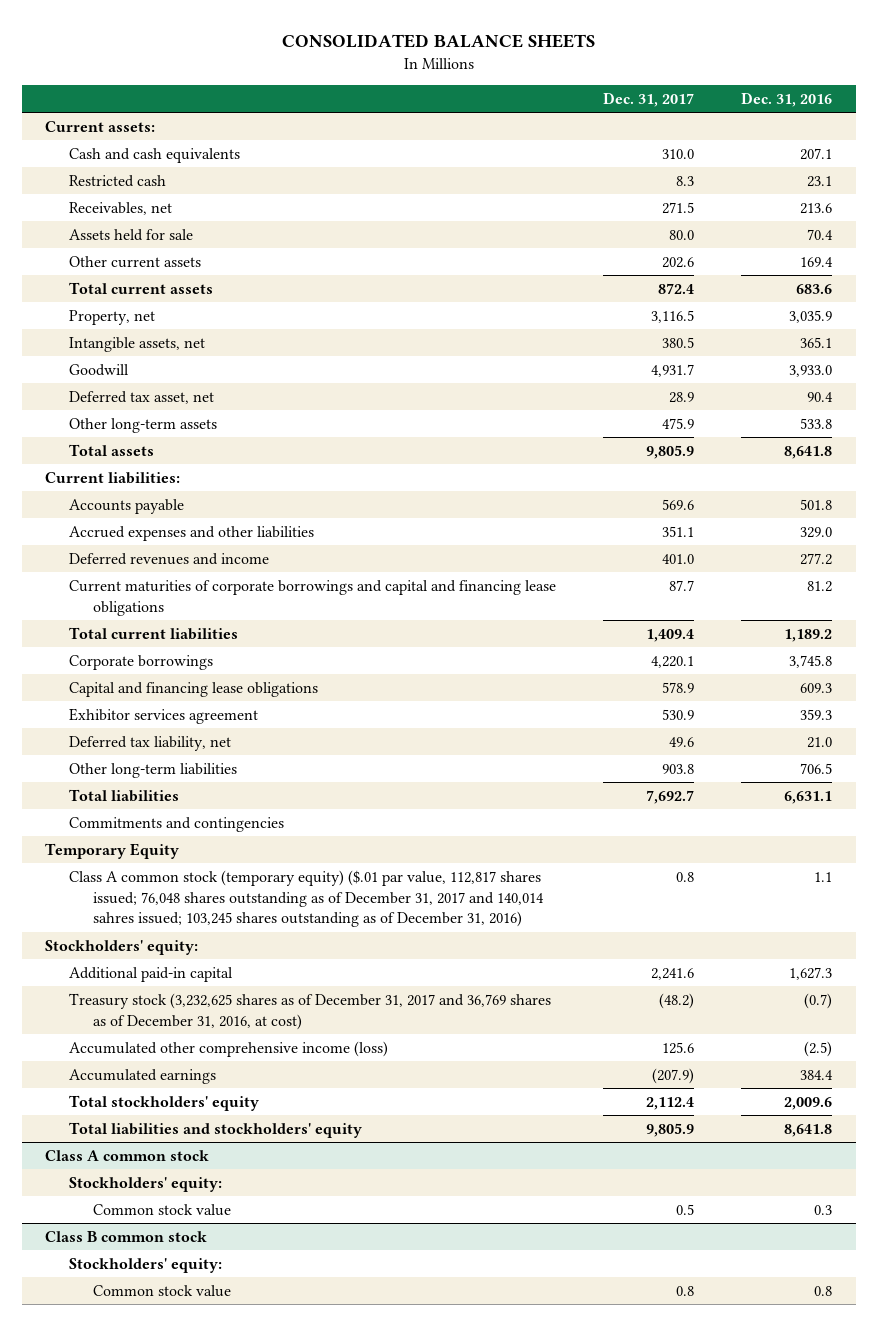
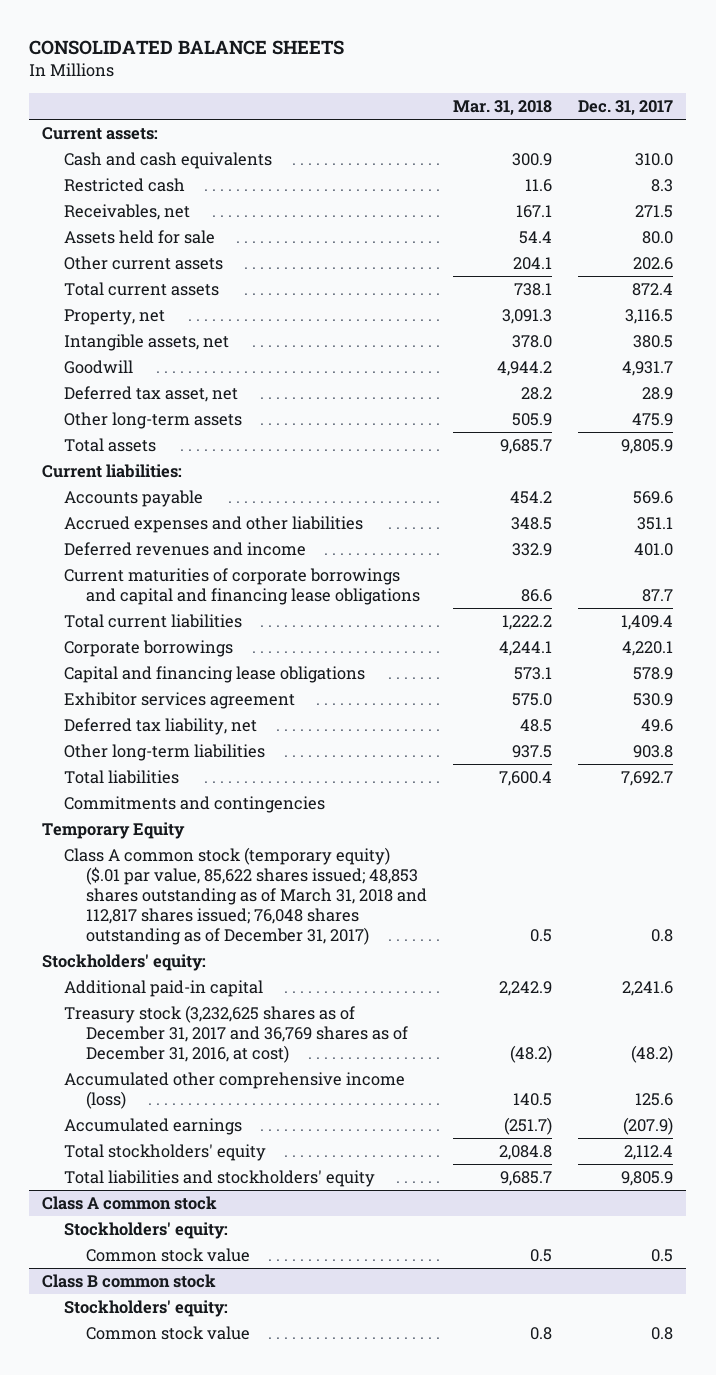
- | Dec. 31, 2017 | Dec. 31, 2016
+ | Mar. 31, 2018 | Dec. 31, 2017
- Class A common stock (temporary equity) ($.01 par value, 112,817 shares issued; 76,048 shares outstanding as of December 31, 2017 and 140,014 sahres issued; 103,245 shares outstanding as of December 31, 2016) | 0.8 | 1.1
+ Class A common stock (temporary equity) ($.01 par value, 85,622 shares issued; 48,853 shares outstanding as of March 31, 2018 and 112,817 shares issued; 76,048 shares outstanding as of December 31, 2017) | 0.5 | 0.8

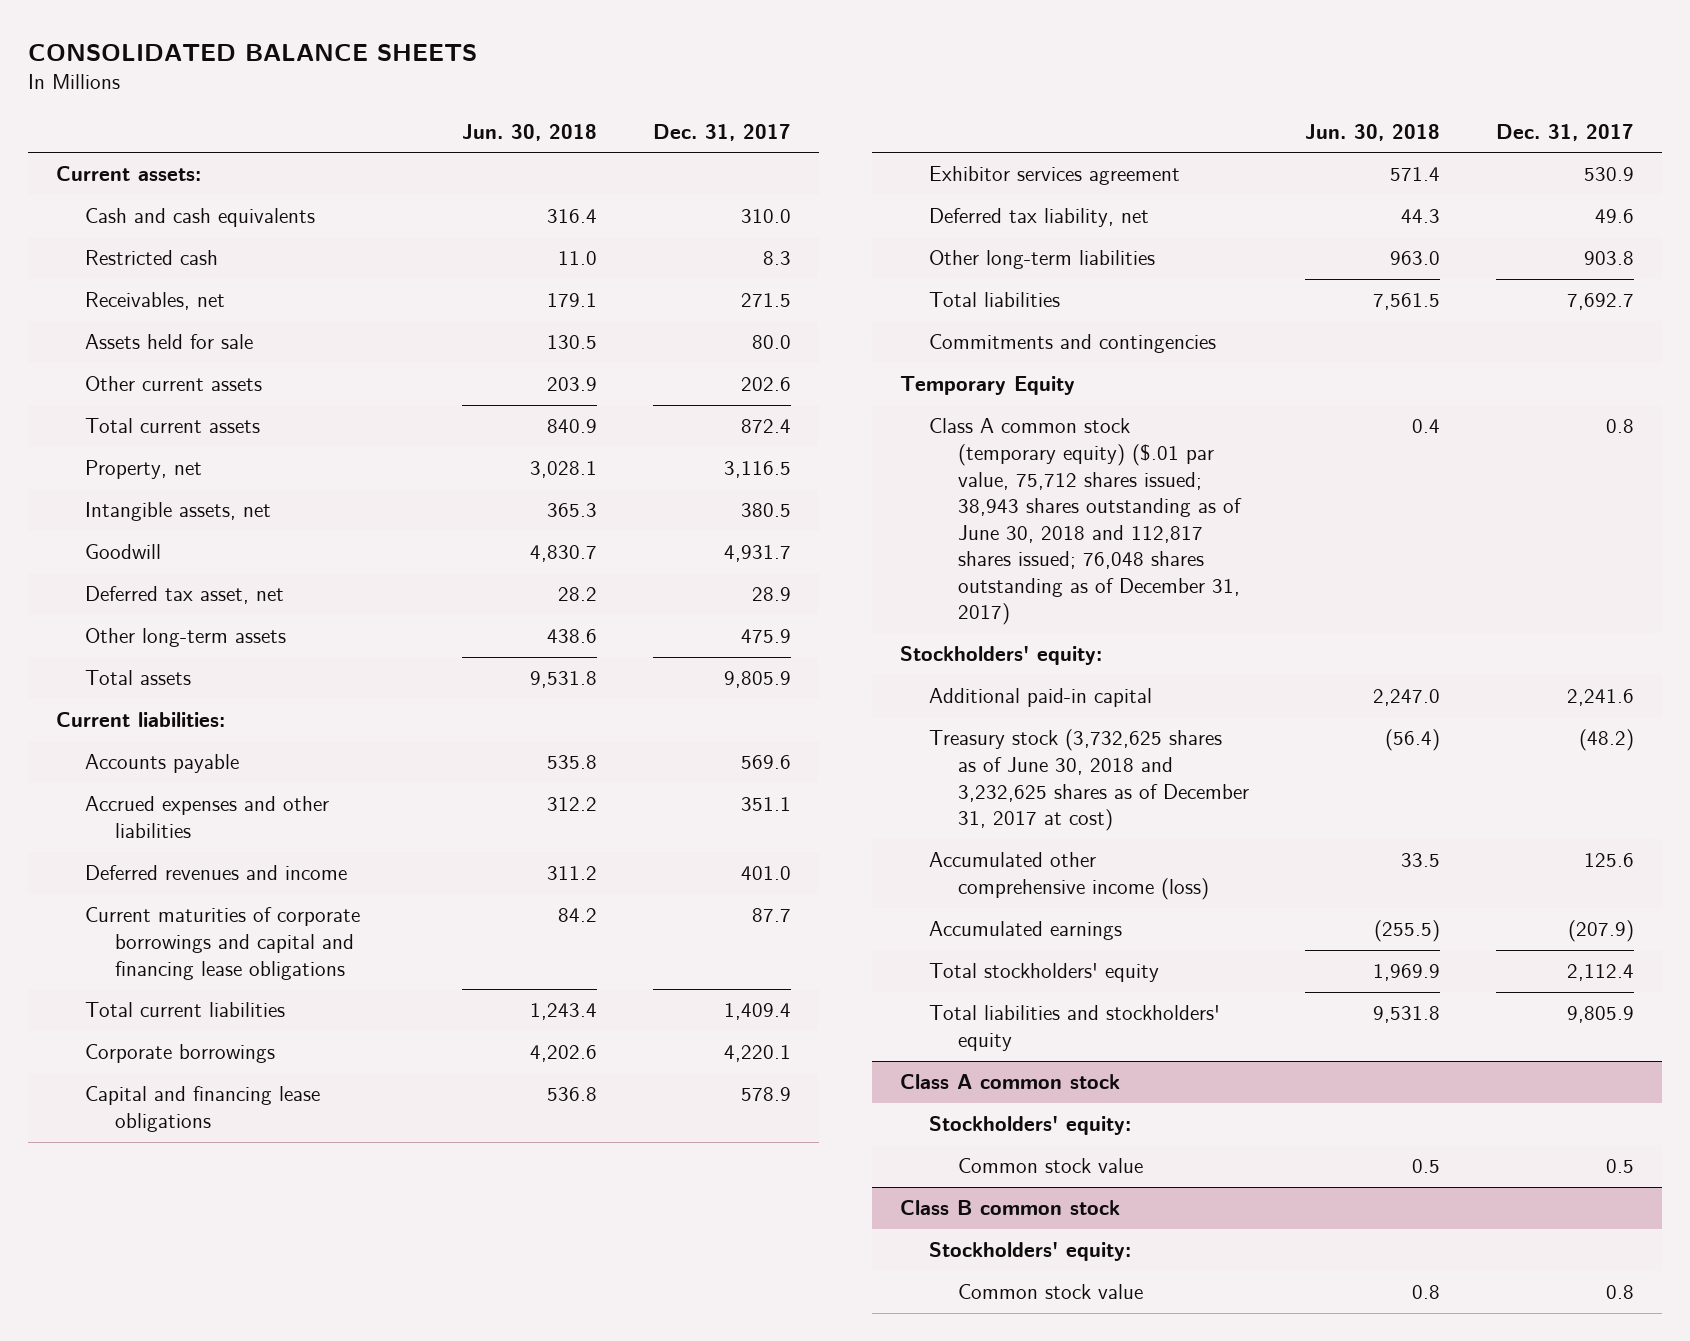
- | Mar. 31, 2018 | Dec. 31, 2017
+ | Jun. 30, 2018 | Dec. 31, 2017
- Class A common stock (temporary equity) ($.01 par value, 85,622 shares issued; 48,853 shares outstanding as of March 31, 2018 and 112,817 shares issued; 76,048 shares outstanding as of December 31, 2017) | 0.5 | 0.8
+ Class A common stock (temporary equity) ($.01 par value, 75,712 shares issued; 38,943 shares outstanding as of June 30, 2018 and 112,817 shares issued; 76,048 shares outstanding as of December 31, 2017) | 0.4 | 0.8
- Treasury stock (3,232,625 shares as of December 31, 2017 and 36,769 shares as of December 31, 2016, at cost) | (48.2) | (48.2)
+ Treasury stock (3,732,625 shares as of June 30, 2018 and 3,232,625 shares as of December 31, 2017 at cost) | (56.4) | (48.2)

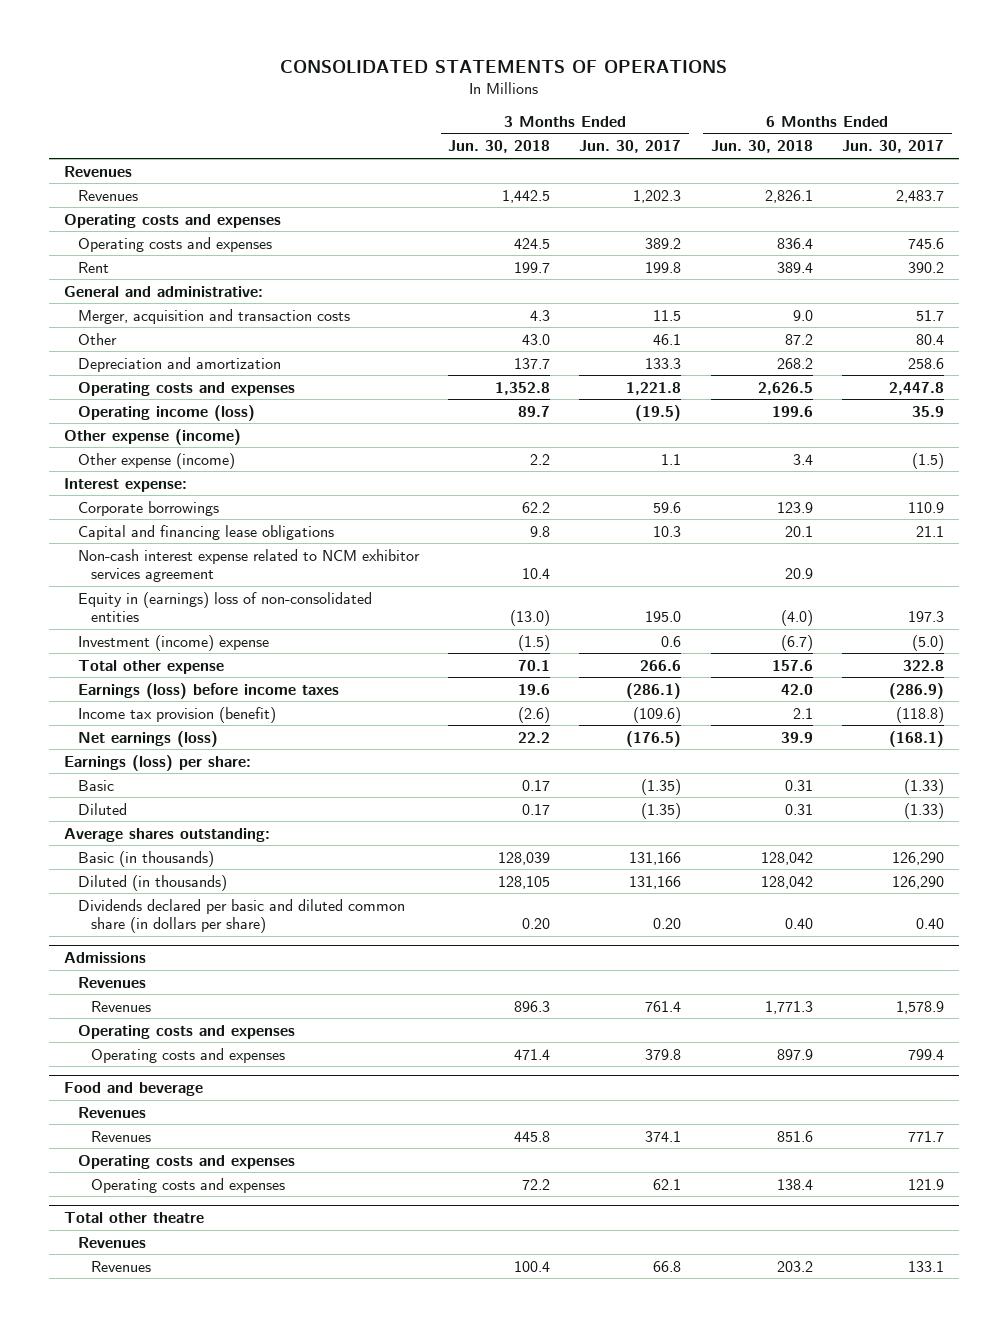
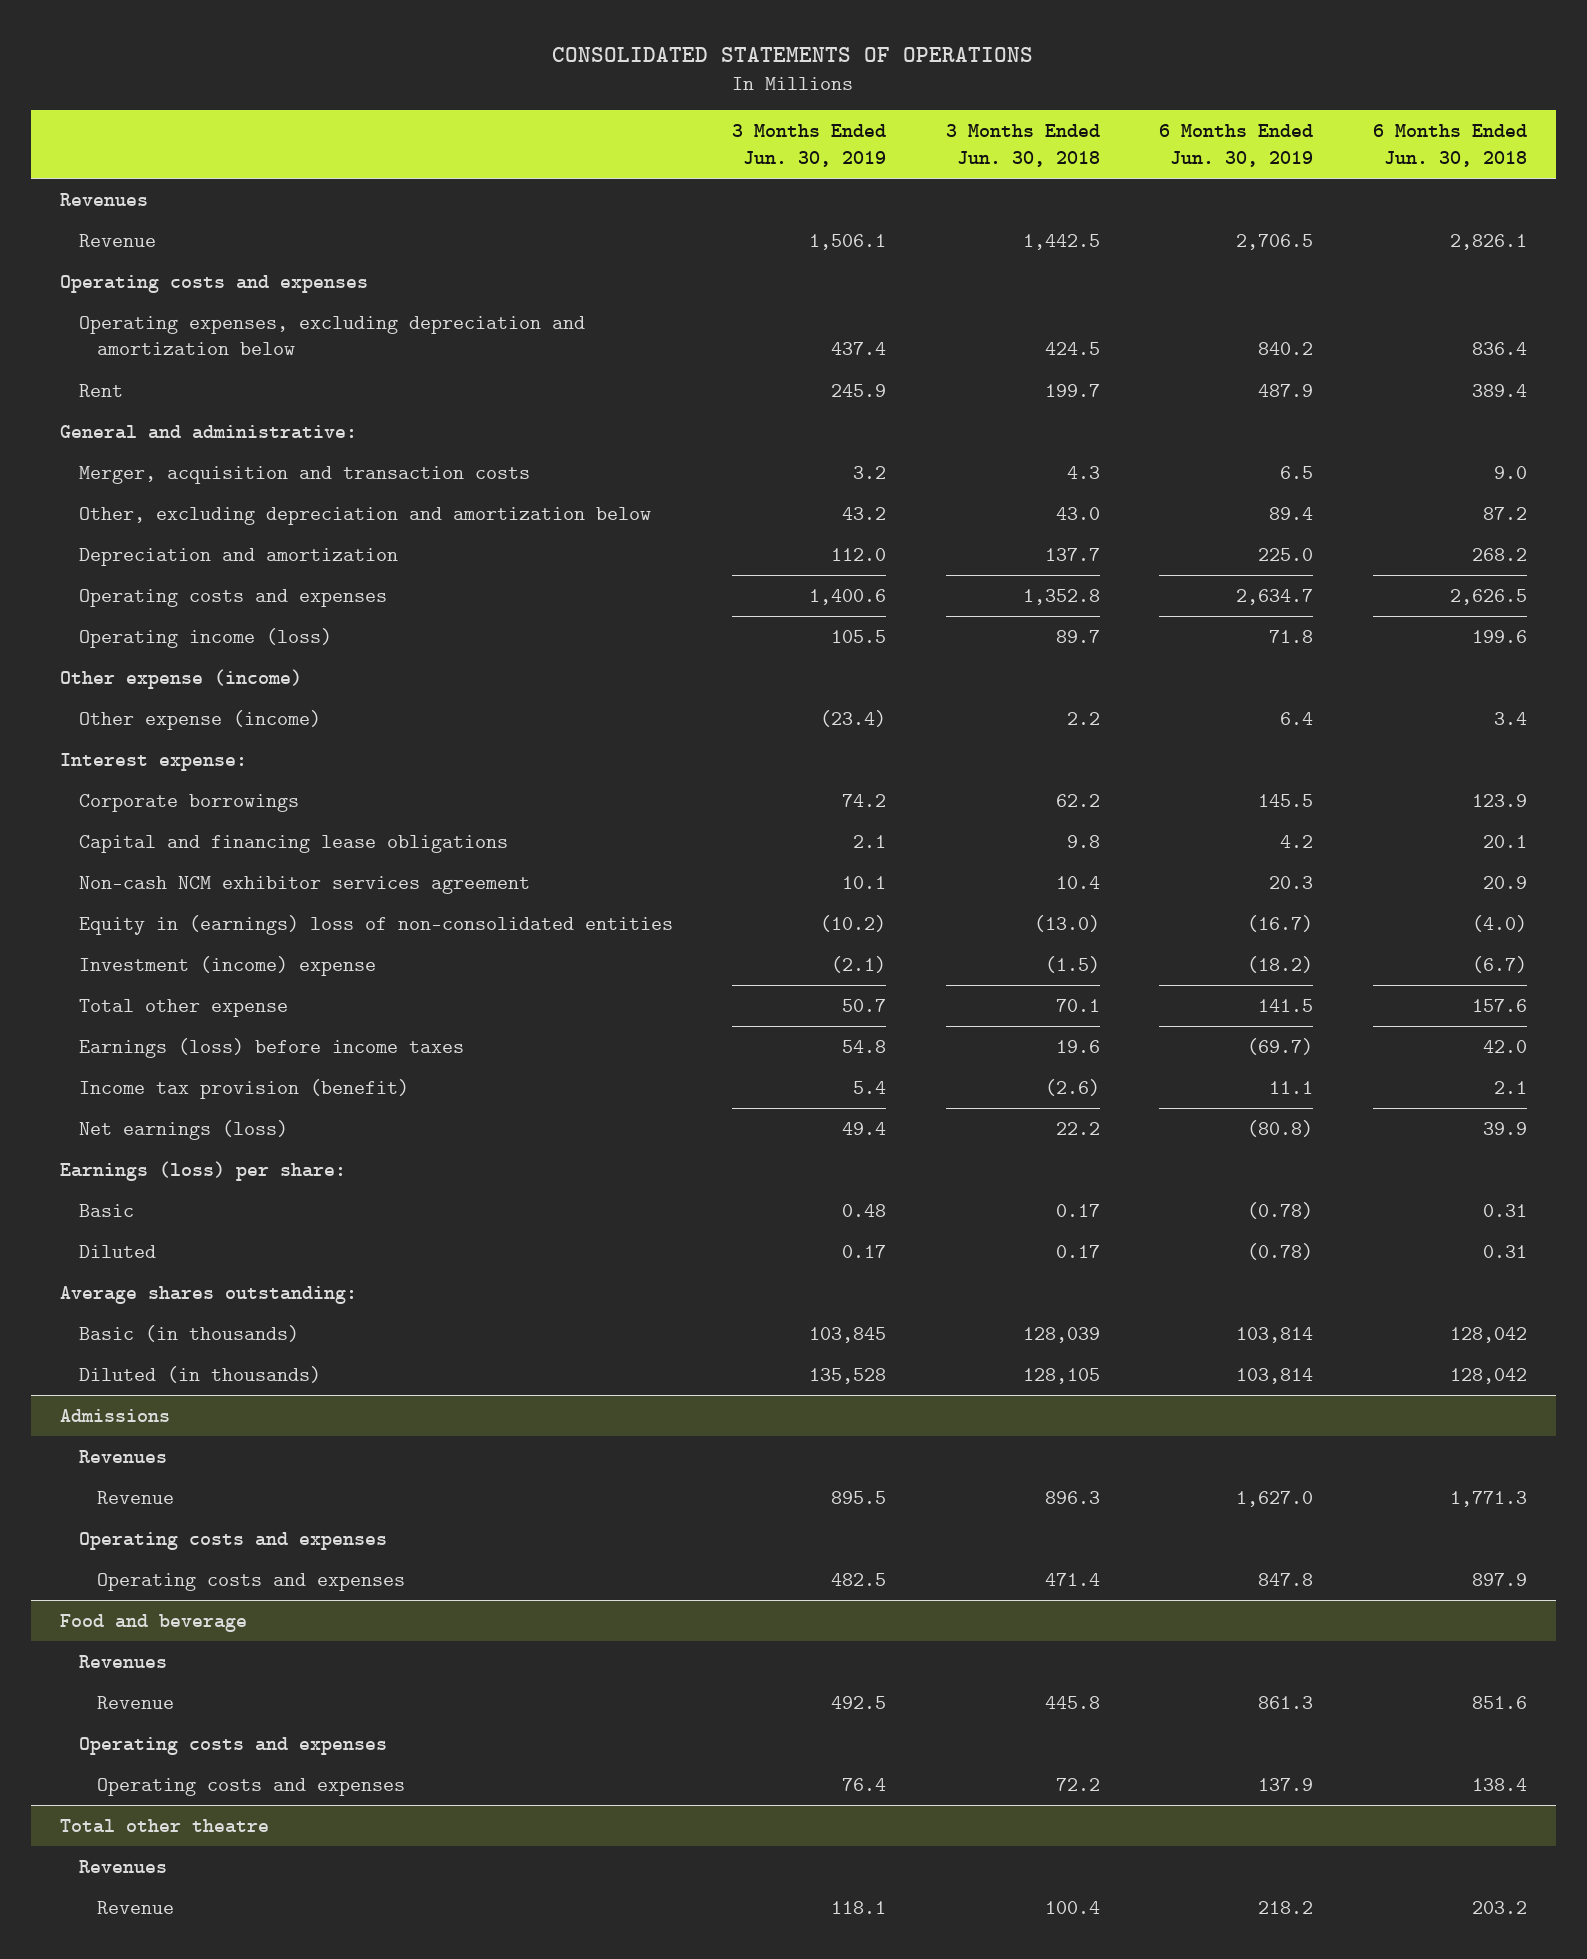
- | 3 Months Ended Jun. 30, 2018 | 3 Months Ended Jun. 30, 2017 | 6 Months Ended Jun. 30, 2018 | 6 Months Ended Jun. 30, 2017
+ | 3 Months Ended Jun. 30, 2019 | 3 Months Ended Jun. 30, 2018 | 6 Months Ended Jun. 30, 2019 | 6 Months Ended Jun. 30, 2018
- Revenues | 1,442.5 | 1,202.3 | 2,826.1 | 2,483.7
+ Revenue | 1,506.1 | 1,442.5 | 2,706.5 | 2,826.1
- Operating costs and expenses | 424.5 | 389.2 | 836.4 | 745.6
+ Operating expenses, excluding depreciation and amortization below | 437.4 | 424.5 | 840.2 | 836.4
- Other | 43.0 | 46.1 | 87.2 | 80.4
+ Other, excluding depreciation and amortization below | 43.2 | 43.0 | 89.4 | 87.2
- Non-cash interest expense related to NCM exhibitor services agreement | 10.4 | | 20.9 |
+ Non-cash NCM exhibitor services agreement | 10.1 | 10.4 | 20.3 | 20.9
- Dividends declared per basic and diluted common share (in dollars per share) | 0.20 | 0.20 | 0.40 | 0.40
@ Admissions
- Revenues | 896.3 | 761.4 | 1,771.3 | 1,578.9
+ Revenue | 895.5 | 896.3 | 1,627.0 | 1,771.3
@ Food and beverage
- Revenues | 445.8 | 374.1 | 851.6 | 771.7
+ Revenue | 492.5 | 445.8 | 861.3 | 851.6
@ Total other theatre
- Revenues | 100.4 | 66.8 | 203.2 | 133.1
+ Revenue | 118.1 | 100.4 | 218.2 | 203.2

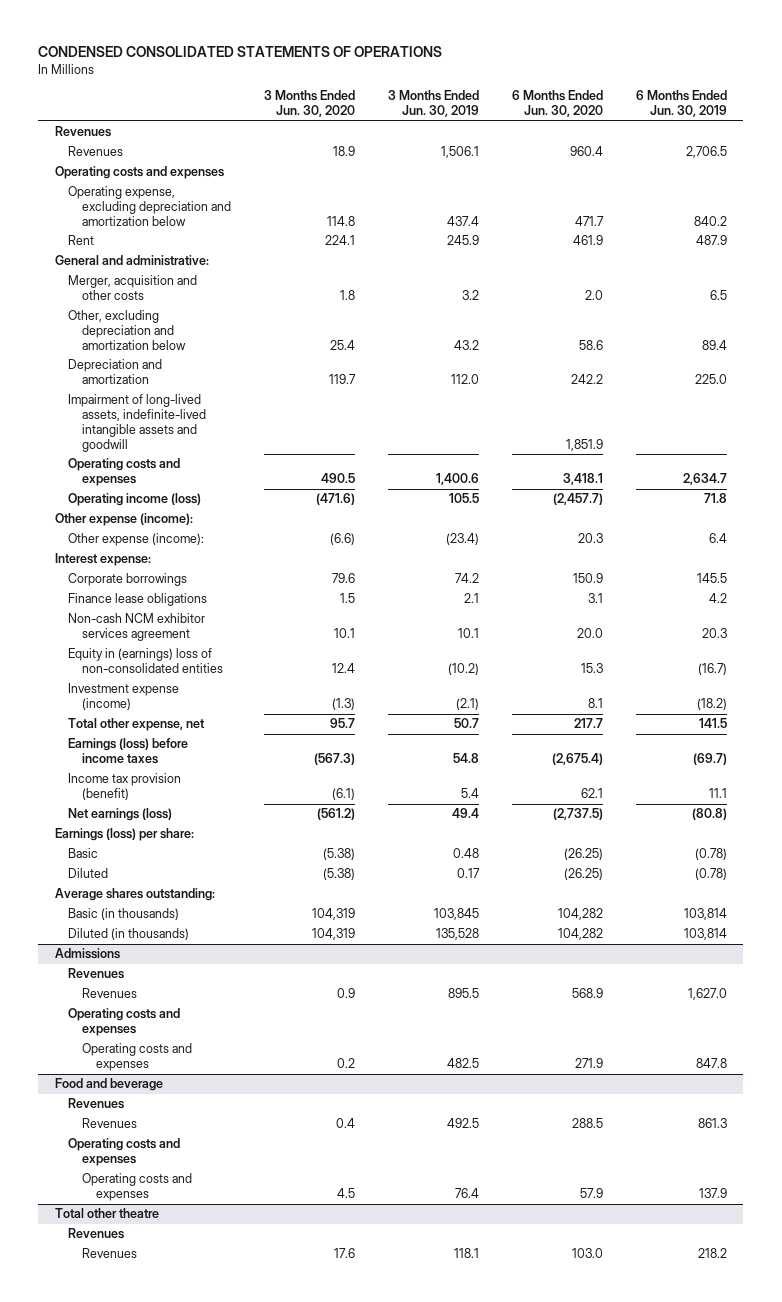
- CONSOLIDATED STATEMENTS OF OPERATIONS
+ CONDENSED CONSOLIDATED STATEMENTS OF OPERATIONS
- | 3 Months Ended Jun. 30, 2019 | 3 Months Ended Jun. 30, 2018 | 6 Months Ended Jun. 30, 2019 | 6 Months Ended Jun. 30, 2018
+ | 3 Months Ended Jun. 30, 2020 | 3 Months Ended Jun. 30, 2019 | 6 Months Ended Jun. 30, 2020 | 6 Months Ended Jun. 30, 2019
- Revenue | 1,506.1 | 1,442.5 | 2,706.5 | 2,826.1
+ Revenues | 18.9 | 1,506.1 | 960.4 | 2,706.5
- Operating expenses, excluding depreciation and amortization below | 437.4 | 424.5 | 840.2 | 836.4
+ Operating expense, excluding depreciation and amortization below | 114.8 | 437.4 | 471.7 | 840.2
- Merger, acquisition and transaction costs | 3.2 | 4.3 | 6.5 | 9.0
+ Merger, acquisition and other costs | 1.8 | 3.2 | 2.0 | 6.5
+ Impairment of long-lived assets, indefinite-lived intangible assets and goodwill | | | 1,851.9 |
- Other expense (income)
- Other expense (income) | (23.4) | 2.2 | 6.4 | 3.4
+ Other expense (income):
+ Other expense (income): | (6.6) | (23.4) | 20.3 | 6.4
- Capital and financing lease obligations | 2.1 | 9.8 | 4.2 | 20.1
+ Finance lease obligations | 1.5 | 2.1 | 3.1 | 4.2
- Investment (income) expense | (2.1) | (1.5) | (18.2) | (6.7)
- Total other expense | 50.7 | 70.1 | 141.5 | 157.6
+ Investment expense (income) | (1.3) | (2.1) | 8.1 | (18.2)
+ Total other expense, net | 95.7 | 50.7 | 217.7 | 141.5
@ Admissions
- Revenue | 895.5 | 896.3 | 1,627.0 | 1,771.3
+ Revenues | 0.9 | 895.5 | 568.9 | 1,627.0
@ Food and beverage
- Revenue | 492.5 | 445.8 | 861.3 | 851.6
+ Revenues | 0.4 | 492.5 | 288.5 | 861.3
@ Total other theatre
- Revenue | 118.1 | 100.4 | 218.2 | 203.2
+ Revenues | 17.6 | 118.1 | 103.0 | 218.2

